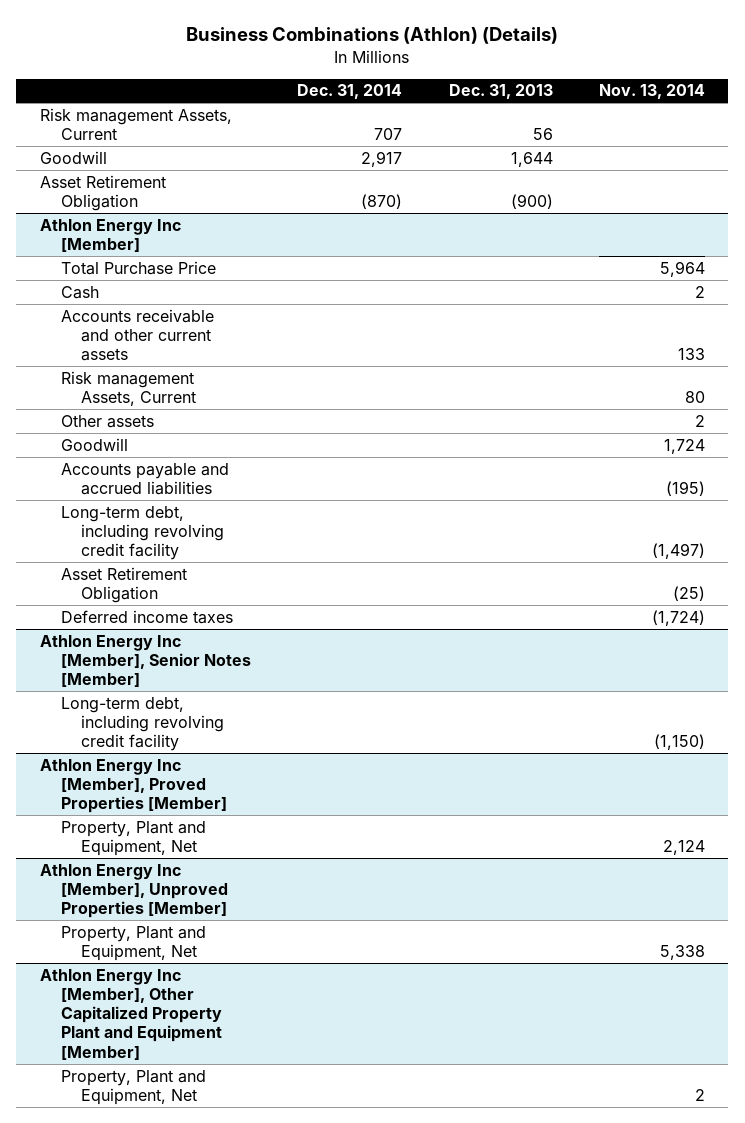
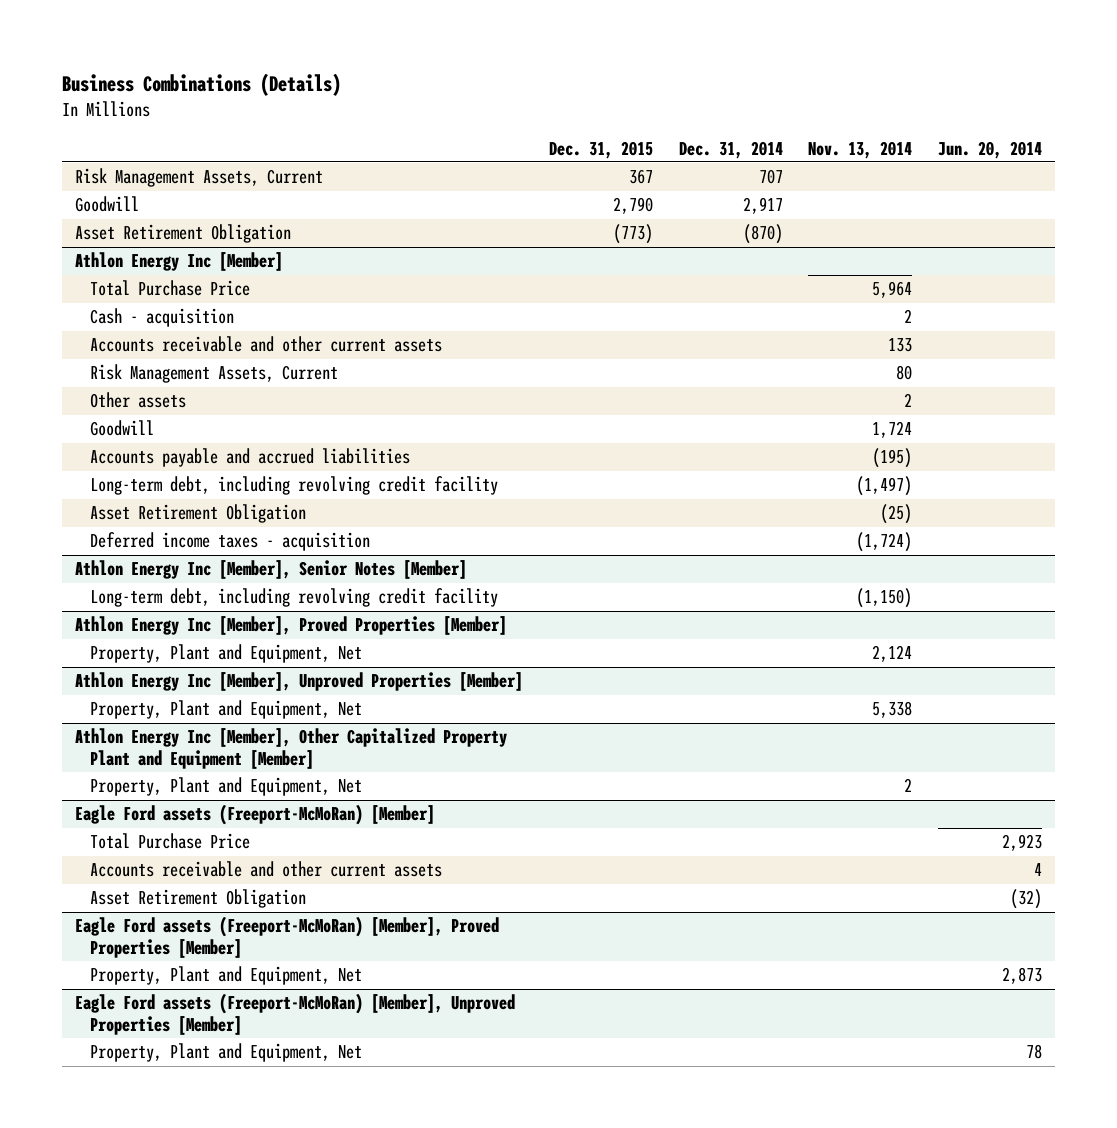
- Business Combinations (Athlon) (Details)
+ Business Combinations (Details)
- | Dec. 31, 2014 | Dec. 31, 2013 | Nov. 13, 2014
+ | Dec. 31, 2015 | Dec. 31, 2014 | Nov. 13, 2014 | Jun. 20, 2014
- Risk management Assets, Current | 707 | 56 |
+ Risk Management Assets, Current | 367 | 707 | |
@ Athlon Energy Inc [Member]
- Cash | | | 2
+ Cash - acquisition | | | 2 |
- Risk management Assets, Current | | | 80
+ Risk Management Assets, Current | | | 80 |
- Deferred income taxes | | | (1,724)
+ Deferred income taxes - acquisition | | | (1,724) |
+ Eagle Ford assets (Freeport-McMoRan) [Member]
+ Total Purchase Price | | | | 2,923
+ Accounts receivable and other current assets | | | | 4
+ Asset Retirement Obligation | | | | (32)
+ Eagle Ford assets (Freeport-McMoRan) [Member], Proved Properties [Member]
+ Property, Plant and Equipment, Net | | | | 2,873
+ Eagle Ford assets (Freeport-McMoRan) [Member], Unproved Properties [Member]
+ Property, Plant and Equipment, Net | | | | 78

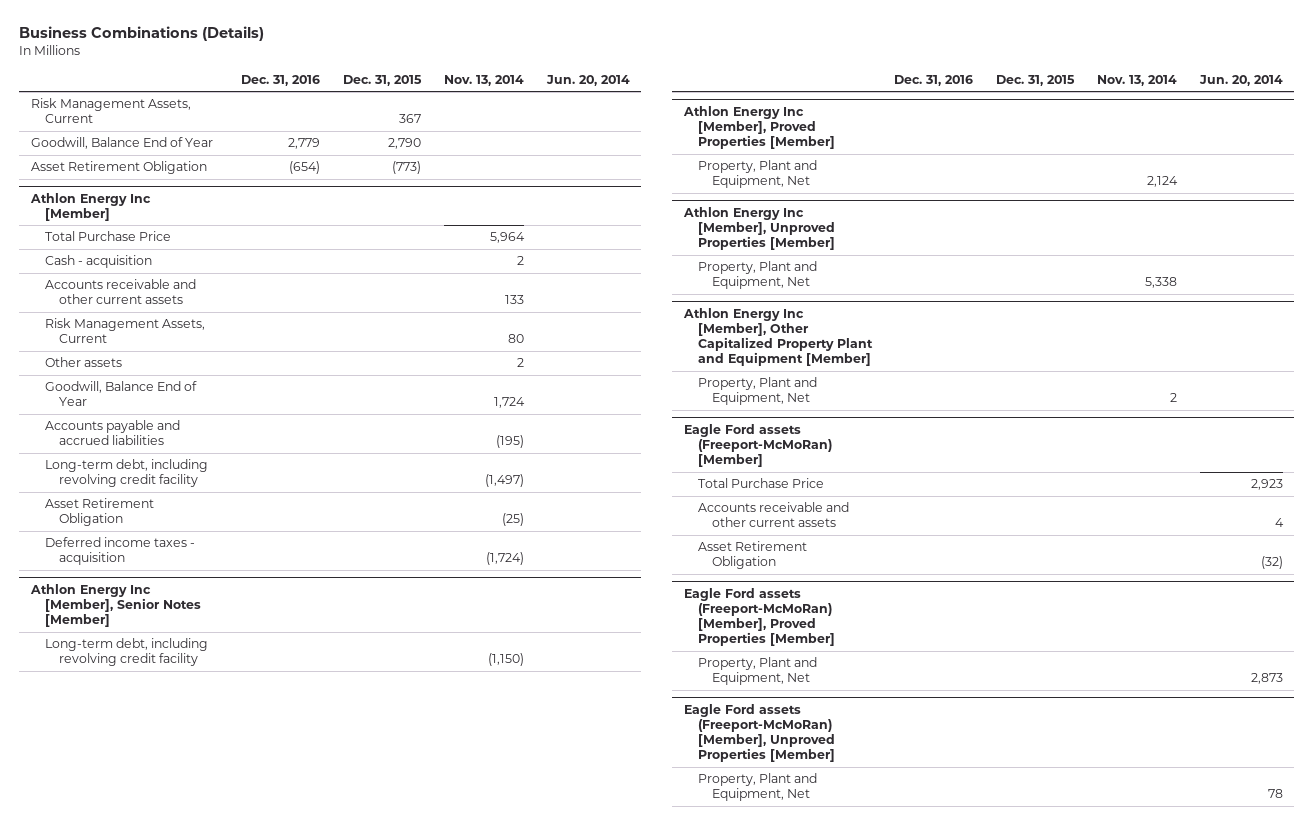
- | Dec. 31, 2015 | Dec. 31, 2014 | Nov. 13, 2014 | Jun. 20, 2014
+ | Dec. 31, 2016 | Dec. 31, 2015 | Nov. 13, 2014 | Jun. 20, 2014
- Goodwill | 2,790 | 2,917 | |
+ Goodwill, Balance End of Year | 2,779 | 2,790 | |
@ Athlon Energy Inc [Member]
- Goodwill | | | 1,724 |
+ Goodwill, Balance End of Year | | | 1,724 |

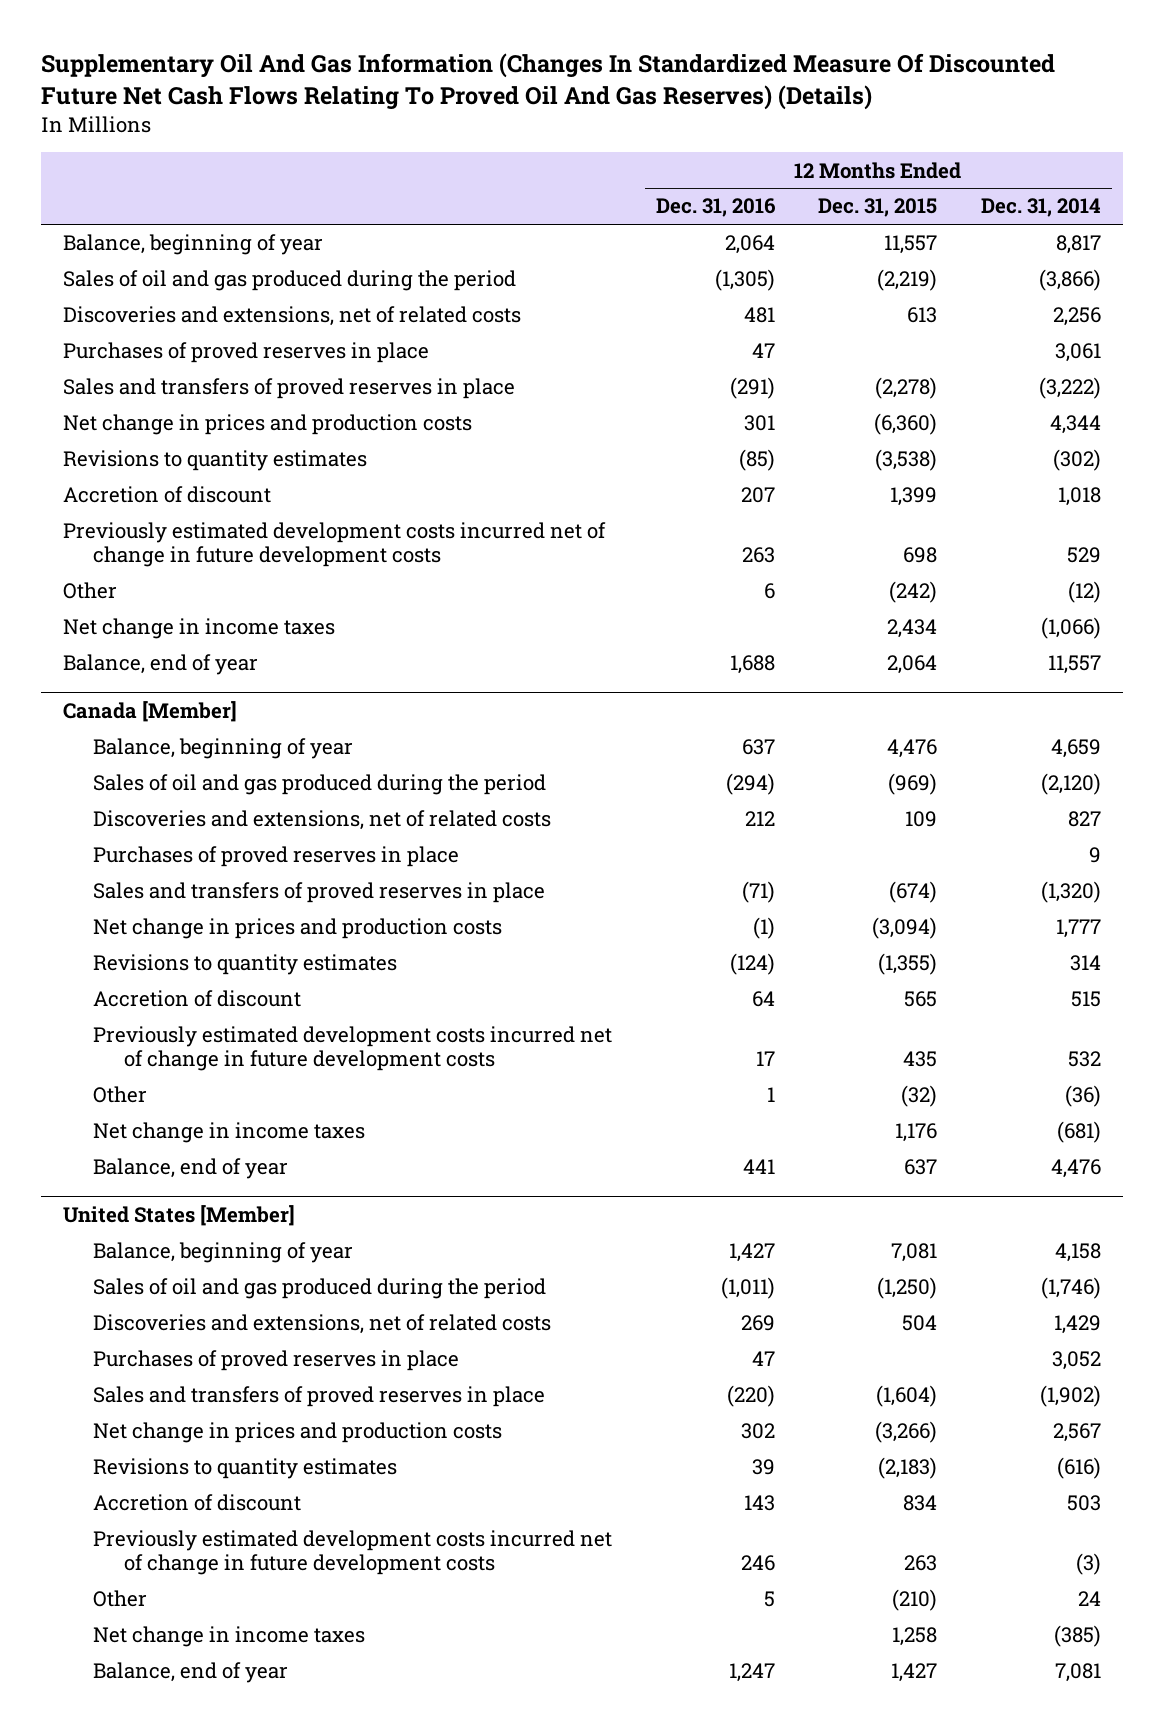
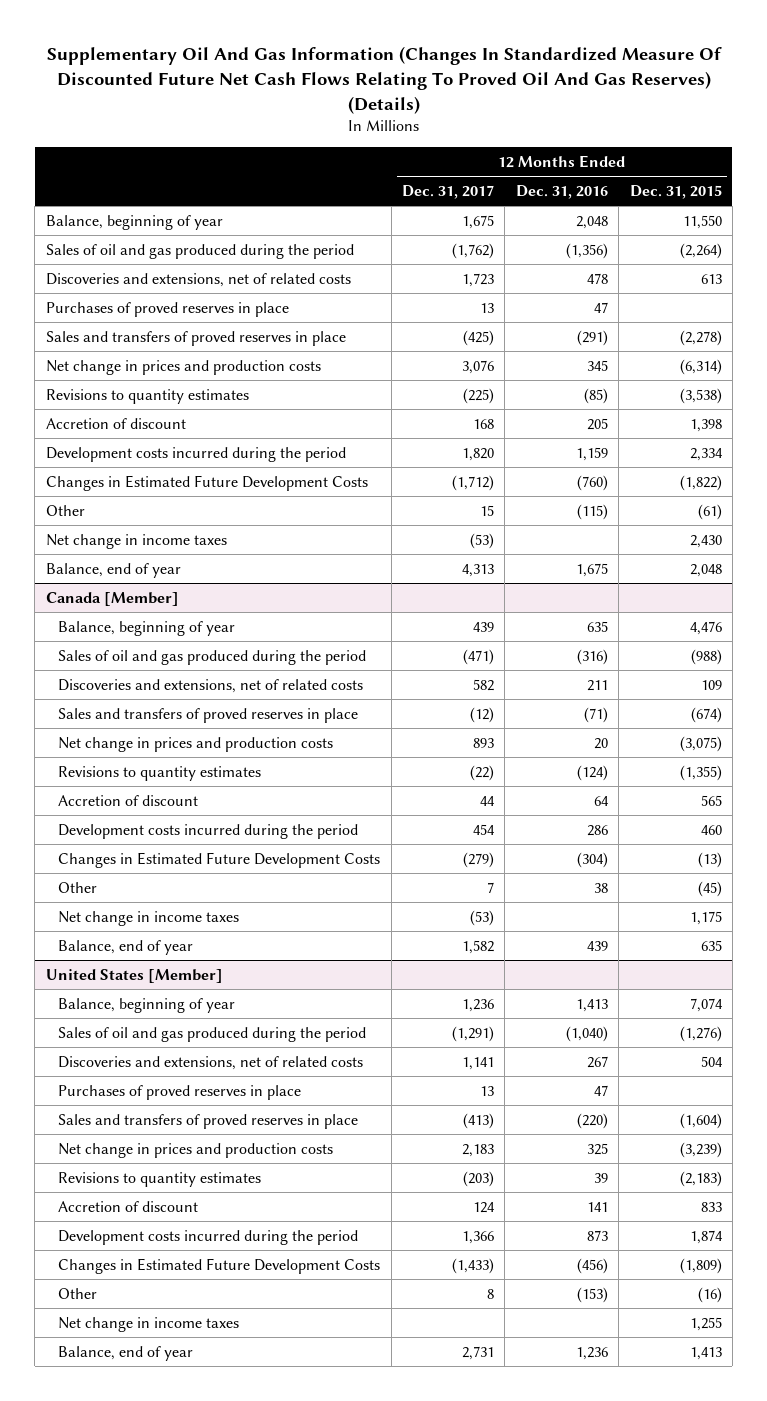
- | 12 Months Ended Dec. 31, 2016 | 12 Months Ended Dec. 31, 2015 | 12 Months Ended Dec. 31, 2014
+ | 12 Months Ended Dec. 31, 2017 | 12 Months Ended Dec. 31, 2016 | 12 Months Ended Dec. 31, 2015
- Balance, beginning of year | 2,064 | 11,557 | 8,817
- Sales of oil and gas produced during the period | (1,305) | (2,219) | (3,866)
- Discoveries and extensions, net of related costs | 481 | 613 | 2,256
+ Balance, beginning of year | 1,675 | 2,048 | 11,550
+ Sales of oil and gas produced during the period | (1,762) | (1,356) | (2,264)
+ Discoveries and extensions, net of related costs | 1,723 | 478 | 613
- Net change in prices and production costs | 301 | (6,360) | 4,344
+ Net change in prices and production costs | 3,076 | 345 | (6,314)
- Accretion of discount | 207 | 1,399 | 1,018
- Previously estimated development costs incurred net of change in future development costs | 263 | 698 | 529
- Other | 6 | (242) | (12)
- Net change in income taxes | | 2,434 | (1,066)
- Balance, end of year | 1,688 | 2,064 | 11,557
+ Accretion of discount | 168 | 205 | 1,398
+ Development costs incurred during the period | 1,820 | 1,159 | 2,334
+ Changes in Estimated Future Development Costs | (1,712) | (760) | (1,822)
+ Other | 15 | (115) | (61)
+ Net change in income taxes | (53) | | 2,430
+ Balance, end of year | 4,313 | 1,675 | 2,048
@ Canada [Member]
- Balance, beginning of year | 637 | 4,476 | 4,659
- Sales of oil and gas produced during the period | (294) | (969) | (2,120)
- Discoveries and extensions, net of related costs | 212 | 109 | 827
- Purchases of proved reserves in place | | | 9
+ Balance, beginning of year | 439 | 635 | 4,476
+ Sales of oil and gas produced during the period | (471) | (316) | (988)
+ Discoveries and extensions, net of related costs | 582 | 211 | 109
- Net change in prices and production costs | (1) | (3,094) | 1,777
+ Net change in prices and production costs | 893 | 20 | (3,075)
- Previously estimated development costs incurred net of change in future development costs | 17 | 435 | 532
- Other | 1 | (32) | (36)
- Net change in income taxes | | 1,176 | (681)
- Balance, end of year | 441 | 637 | 4,476
+ Development costs incurred during the period | 454 | 286 | 460
+ Changes in Estimated Future Development Costs | (279) | (304) | (13)
+ Other | 7 | 38 | (45)
+ Net change in income taxes | (53) | | 1,175
+ Balance, end of year | 1,582 | 439 | 635
@ United States [Member]
- Balance, beginning of year | 1,427 | 7,081 | 4,158
- Sales of oil and gas produced during the period | (1,011) | (1,250) | (1,746)
- Discoveries and extensions, net of related costs | 269 | 504 | 1,429
+ Balance, beginning of year | 1,236 | 1,413 | 7,074
+ Sales of oil and gas produced during the period | (1,291) | (1,040) | (1,276)
+ Discoveries and extensions, net of related costs | 1,141 | 267 | 504
- Net change in prices and production costs | 302 | (3,266) | 2,567
+ Net change in prices and production costs | 2,183 | 325 | (3,239)
- Accretion of discount | 143 | 834 | 503
- Previously estimated development costs incurred net of change in future development costs | 246 | 263 | (3)
- Other | 5 | (210) | 24
- Net change in income taxes | | 1,258 | (385)
- Balance, end of year | 1,247 | 1,427 | 7,081
+ Accretion of discount | 124 | 141 | 833
+ Development costs incurred during the period | 1,366 | 873 | 1,874
+ Changes in Estimated Future Development Costs | (1,433) | (456) | (1,809)
+ Other | 8 | (153) | (16)
+ Net change in income taxes | | | 1,255
+ Balance, end of year | 2,731 | 1,236 | 1,413

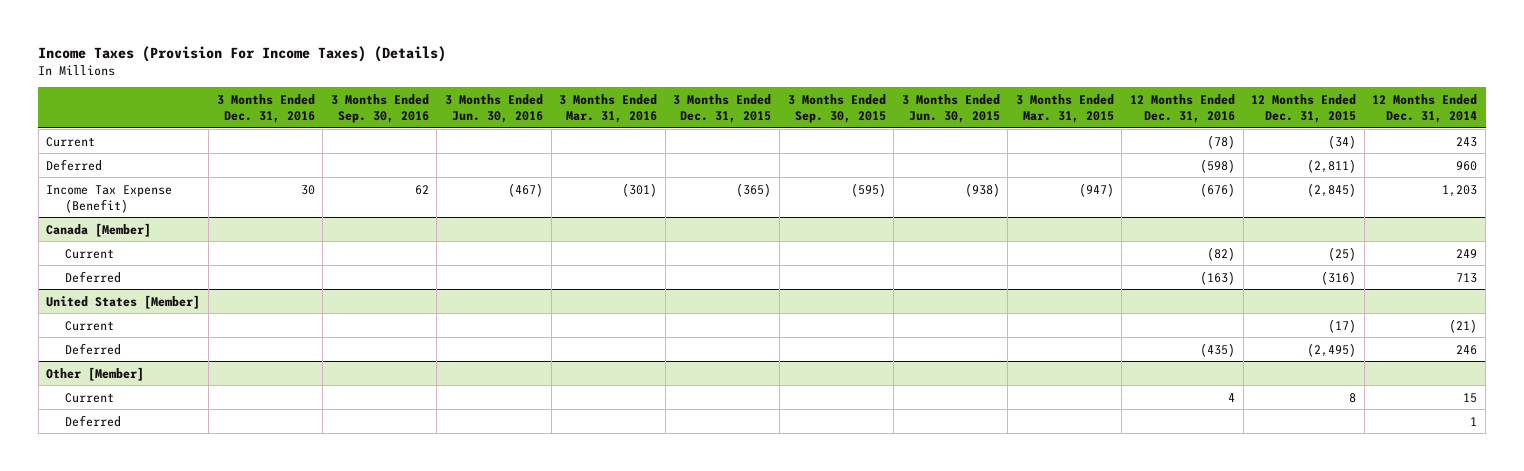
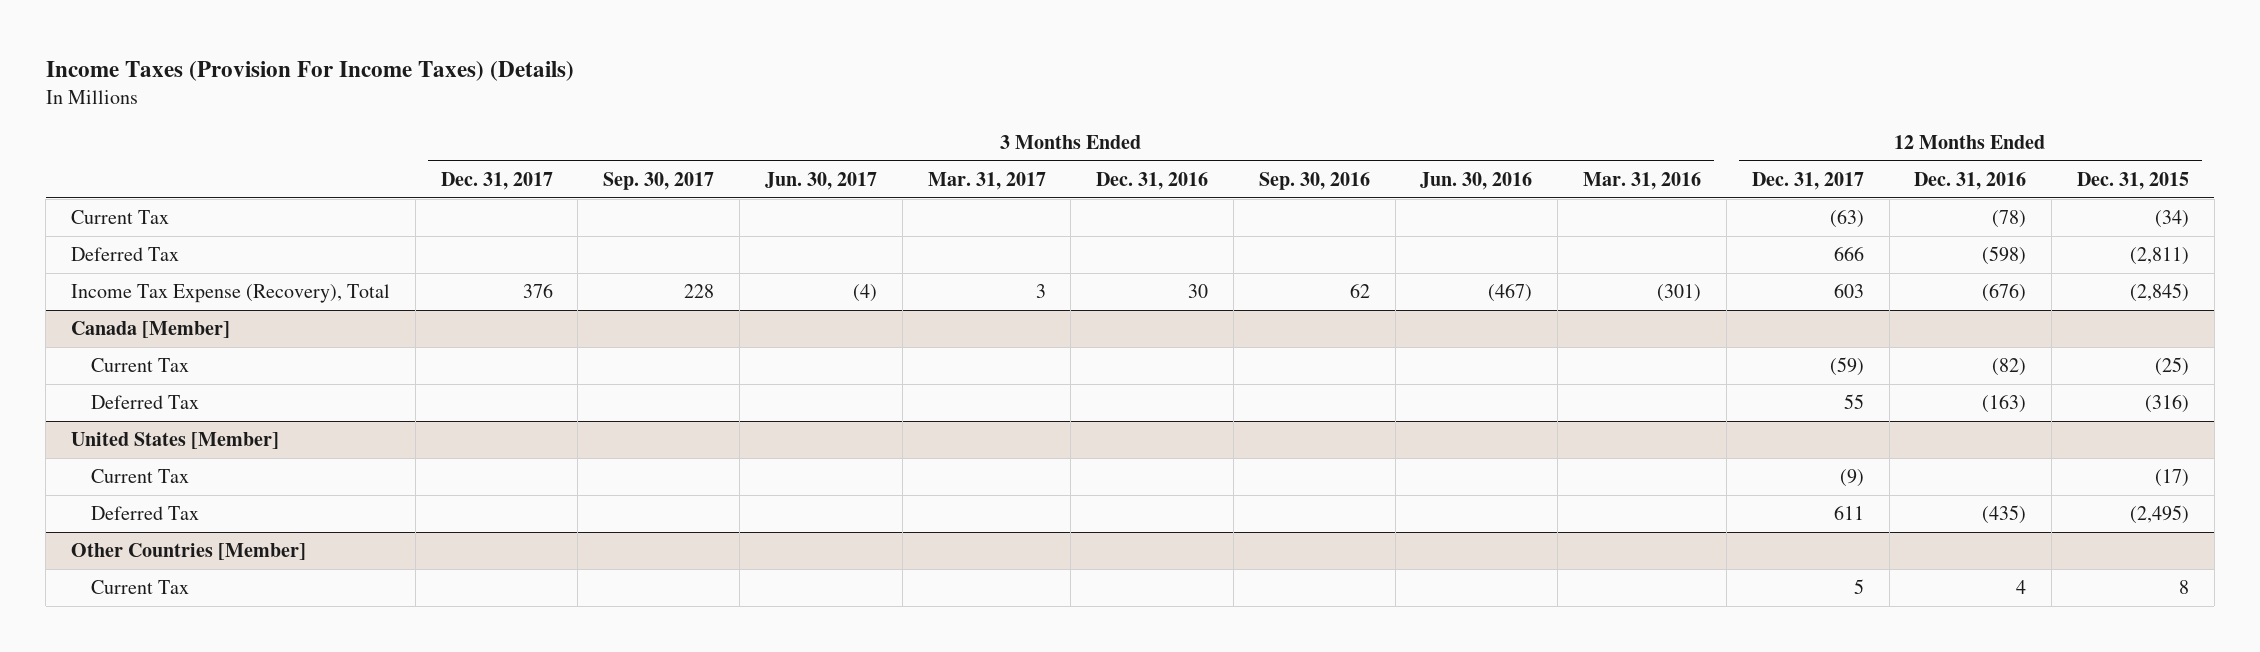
- | 3 Months Ended Dec. 31, 2016 | 3 Months Ended Sep. 30, 2016 | 3 Months Ended Jun. 30, 2016 | 3 Months Ended Mar. 31, 2016 | 3 Months Ended Dec. 31, 2015 | 3 Months Ended Sep. 30, 2015 | 3 Months Ended Jun. 30, 2015 | 3 Months Ended Mar. 31, 2015 | 12 Months Ended Dec. 31, 2016 | 12 Months Ended Dec. 31, 2015 | 12 Months Ended Dec. 31, 2014
+ | 3 Months Ended Dec. 31, 2017 | 3 Months Ended Sep. 30, 2017 | 3 Months Ended Jun. 30, 2017 | 3 Months Ended Mar. 31, 2017 | 3 Months Ended Dec. 31, 2016 | 3 Months Ended Sep. 30, 2016 | 3 Months Ended Jun. 30, 2016 | 3 Months Ended Mar. 31, 2016 | 12 Months Ended Dec. 31, 2017 | 12 Months Ended Dec. 31, 2016 | 12 Months Ended Dec. 31, 2015
- Current | | | | | | | | | (78) | (34) | 243
- Deferred | | | | | | | | | (598) | (2,811) | 960
- Income Tax Expense (Benefit) | 30 | 62 | (467) | (301) | (365) | (595) | (938) | (947) | (676) | (2,845) | 1,203
+ Current Tax | | | | | | | | | (63) | (78) | (34)
+ Deferred Tax | | | | | | | | | 666 | (598) | (2,811)
+ Income Tax Expense (Recovery), Total | 376 | 228 | (4) | 3 | 30 | 62 | (467) | (301) | 603 | (676) | (2,845)
@ Canada [Member]
- Current | | | | | | | | | (82) | (25) | 249
- Deferred | | | | | | | | | (163) | (316) | 713
+ Current Tax | | | | | | | | | (59) | (82) | (25)
+ Deferred Tax | | | | | | | | | 55 | (163) | (316)
@ United States [Member]
- Current | | | | | | | | | | (17) | (21)
- Deferred | | | | | | | | | (435) | (2,495) | 246
- Other [Member]
- Current | | | | | | | | | 4 | 8 | 15
- Deferred | | | | | | | | | | | 1
@ United States [Member]
+ Current Tax | | | | | | | | | (9) | | (17)
+ Deferred Tax | | | | | | | | | 611 | (435) | (2,495)
+ Other Countries [Member]
+ Current Tax | | | | | | | | | 5 | 4 | 8

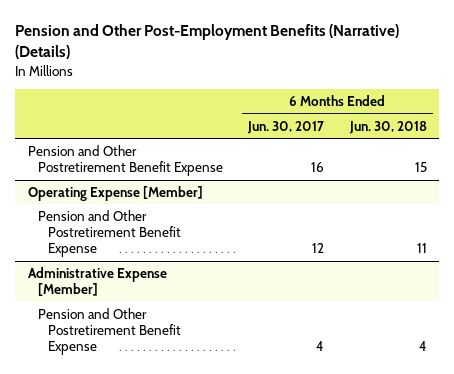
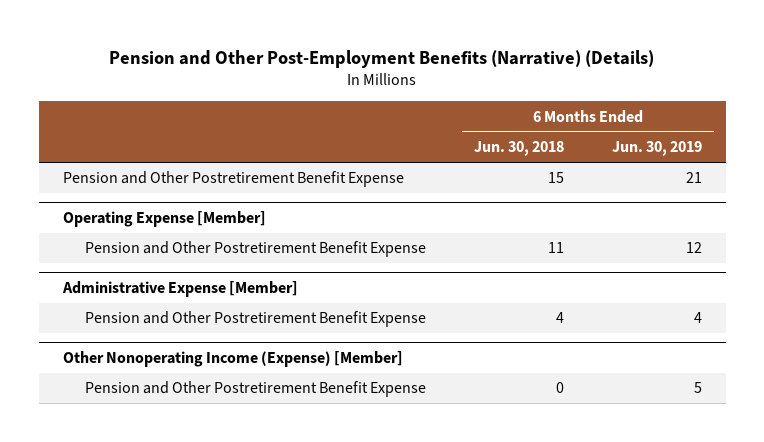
- | 6 Months Ended Jun. 30, 2017 | 6 Months Ended Jun. 30, 2018
+ | 6 Months Ended Jun. 30, 2018 | 6 Months Ended Jun. 30, 2019
+ Other Nonoperating Income (Expense) [Member]
+ Pension and Other Postretirement Benefit Expense | 0 | 5

